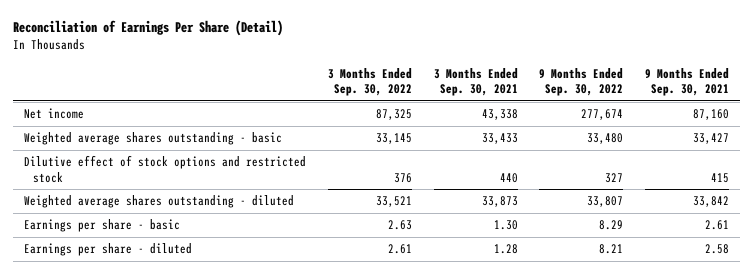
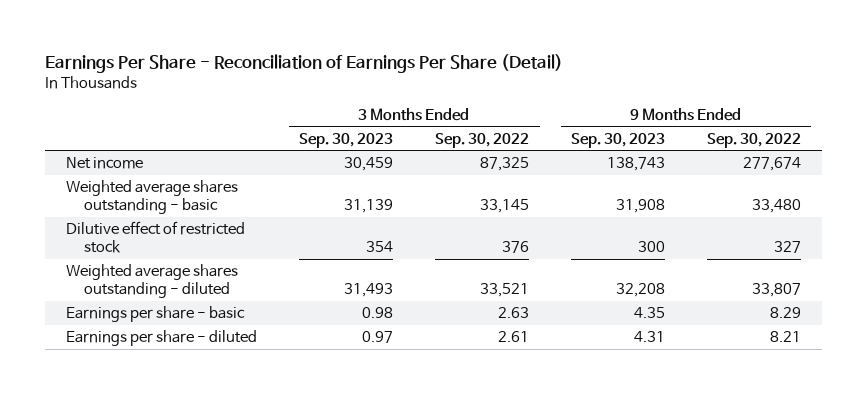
- Reconciliation of Earnings Per Share (Detail)
+ Earnings Per Share - Reconciliation of Earnings Per Share (Detail)
- | 3 Months Ended Sep. 30, 2022 | 3 Months Ended Sep. 30, 2021 | 9 Months Ended Sep. 30, 2022 | 9 Months Ended Sep. 30, 2021
+ | 3 Months Ended Sep. 30, 2023 | 3 Months Ended Sep. 30, 2022 | 9 Months Ended Sep. 30, 2023 | 9 Months Ended Sep. 30, 2022
- Dilutive effect of stock options and restricted stock | 376 | 440 | 327 | 415
+ Dilutive effect of restricted stock | 354 | 376 | 300 | 327

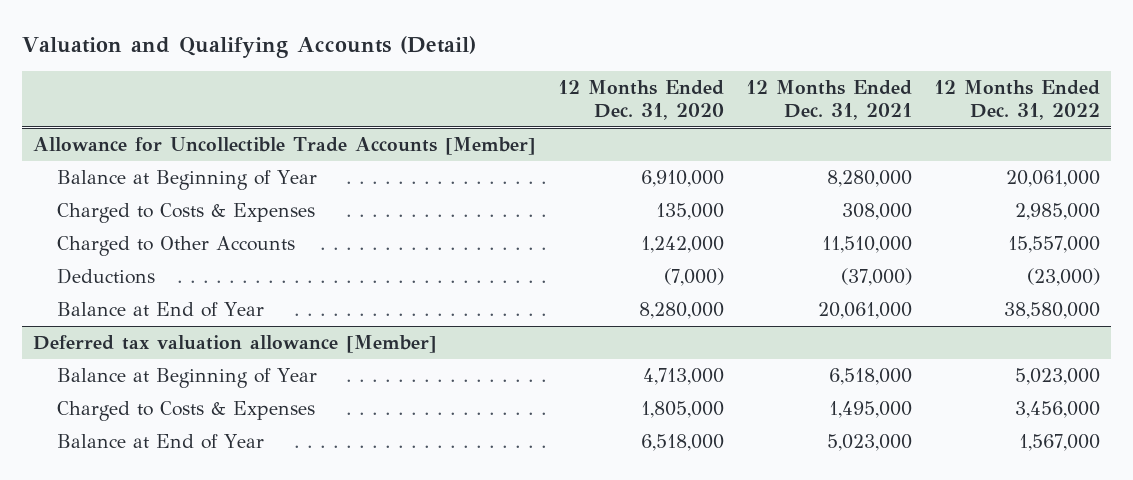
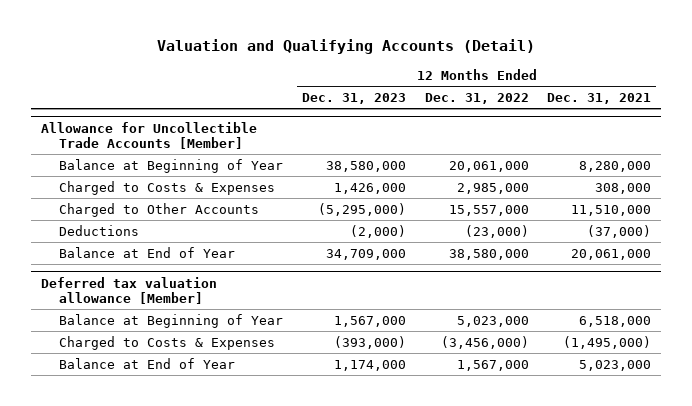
- | 12 Months Ended Dec. 31, 2020 | 12 Months Ended Dec. 31, 2021 | 12 Months Ended Dec. 31, 2022
+ | 12 Months Ended Dec. 31, 2023 | 12 Months Ended Dec. 31, 2022 | 12 Months Ended Dec. 31, 2021
@ Deferred tax valuation allowance [Member]
- Charged to Costs & Expenses | 1,805,000 | 1,495,000 | 3,456,000
+ Charged to Costs & Expenses | (393,000) | (3,456,000) | (1,495,000)

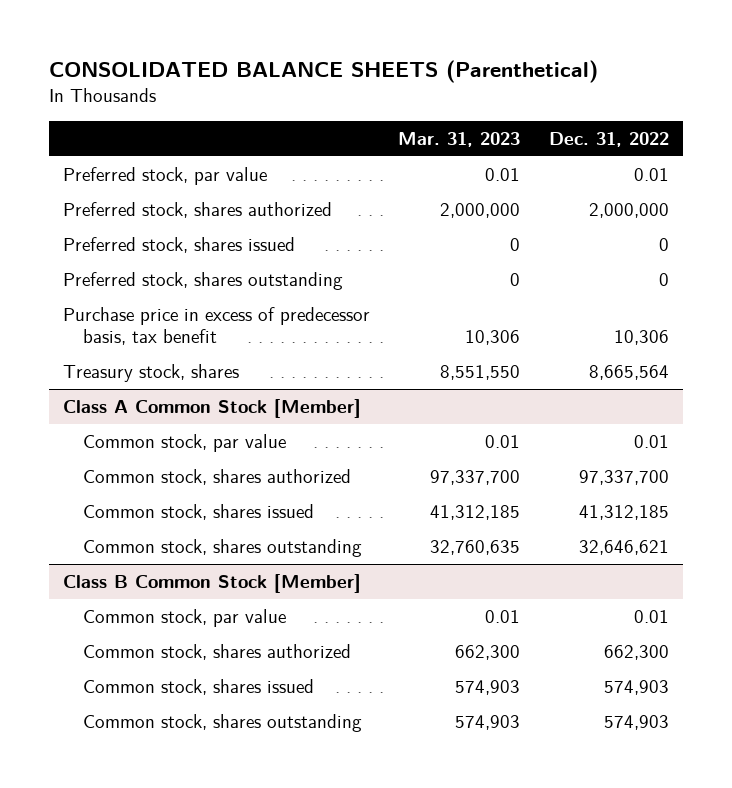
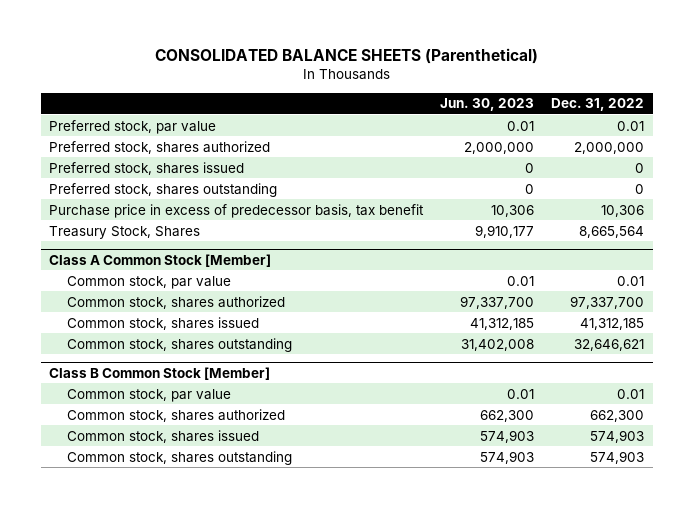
- | Mar. 31, 2023 | Dec. 31, 2022
+ | Jun. 30, 2023 | Dec. 31, 2022
- Treasury stock, shares | 8,551,550 | 8,665,564
+ Treasury Stock, Shares | 9,910,177 | 8,665,564

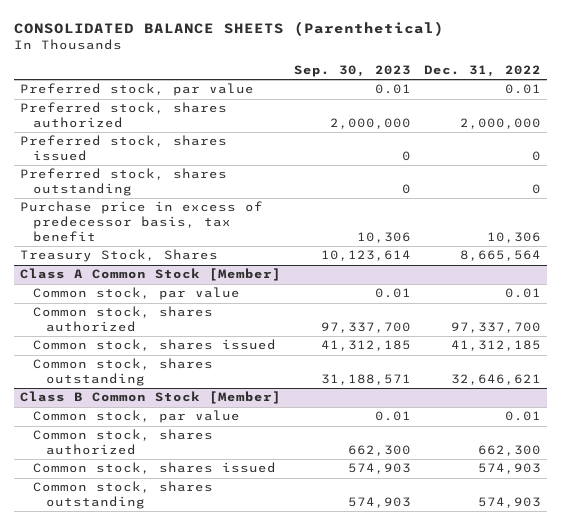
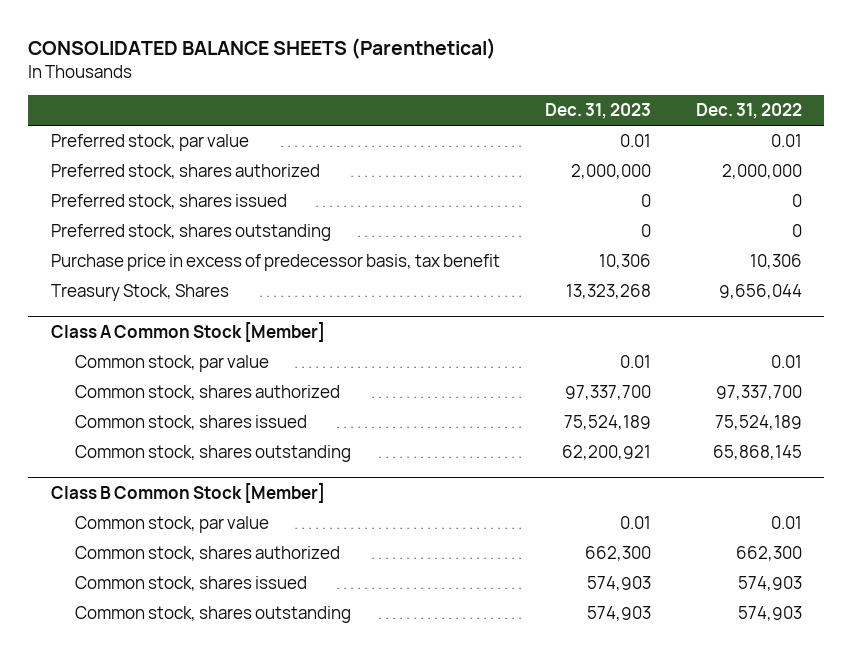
- | Sep. 30, 2023 | Dec. 31, 2022
+ | Dec. 31, 2023 | Dec. 31, 2022
- Treasury Stock, Shares | 10,123,614 | 8,665,564
+ Treasury Stock, Shares | 13,323,268 | 9,656,044
@ Class A Common Stock [Member]
- Common stock, shares issued | 41,312,185 | 41,312,185
- Common stock, shares outstanding | 31,188,571 | 32,646,621
+ Common stock, shares issued | 75,524,189 | 75,524,189
+ Common stock, shares outstanding | 62,200,921 | 65,868,145

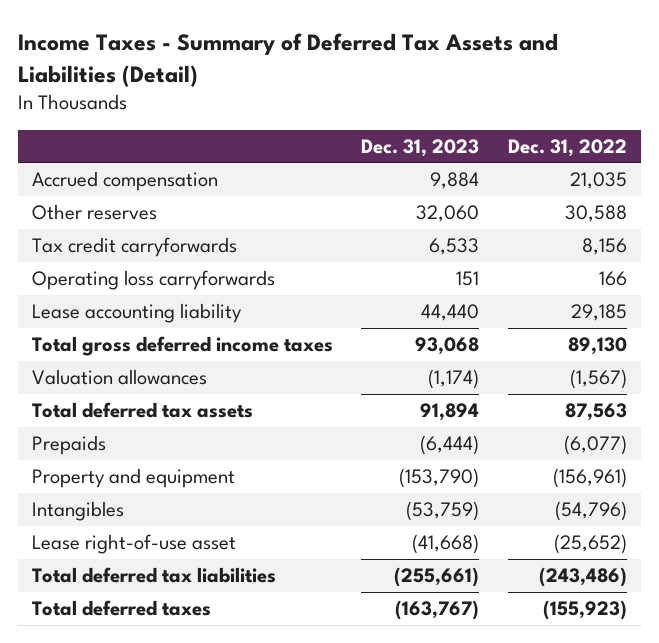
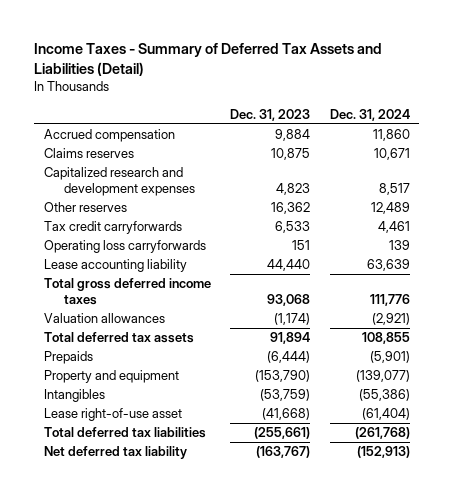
- | Dec. 31, 2023 | Dec. 31, 2022
+ | Dec. 31, 2023 | Dec. 31, 2024
- Other reserves | 32,060 | 30,588
+ Claims reserves | 10,875 | 10,671
+ Capitalized research and development expenses | 4,823 | 8,517
+ Other reserves | 16,362 | 12,489
- Total deferred taxes | (163,767) | (155,923)
+ Net deferred tax liability | (163,767) | (152,913)

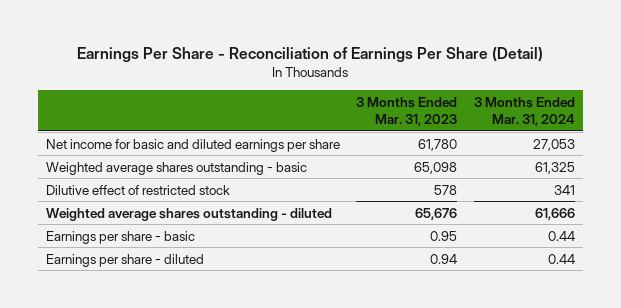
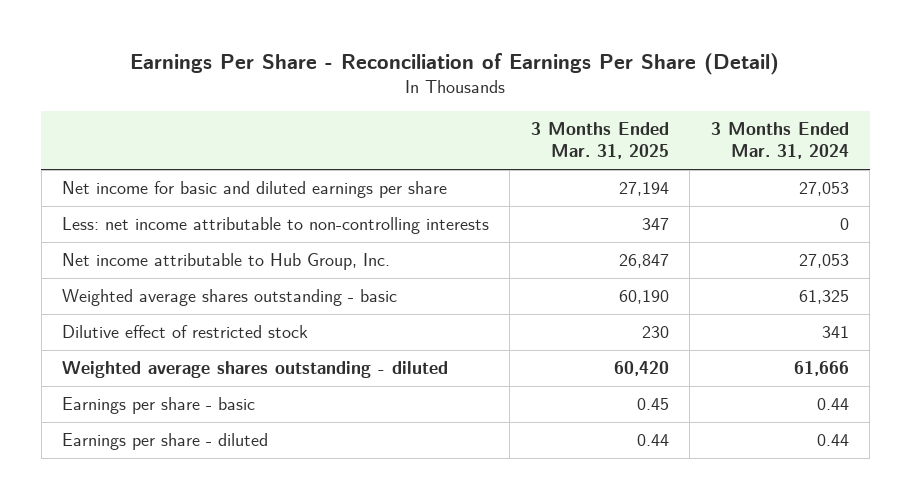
- | 3 Months Ended Mar. 31, 2023 | 3 Months Ended Mar. 31, 2024
+ | 3 Months Ended Mar. 31, 2025 | 3 Months Ended Mar. 31, 2024
+ Less: net income attributable to non-controlling interests | 347 | 0
+ Net income attributable to Hub Group, Inc. | 26,847 | 27,053

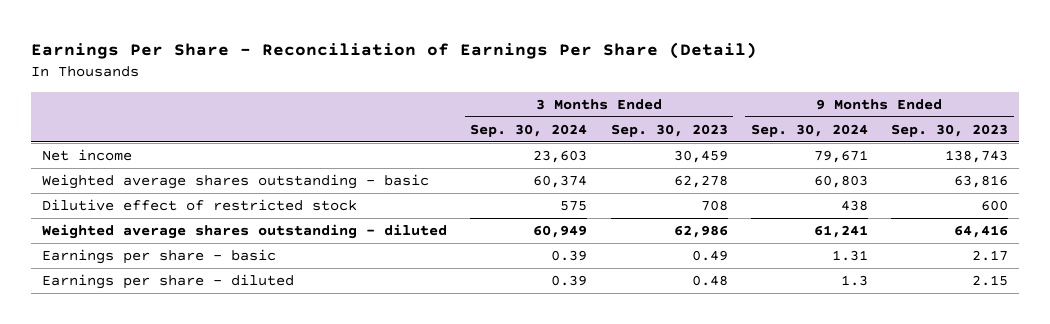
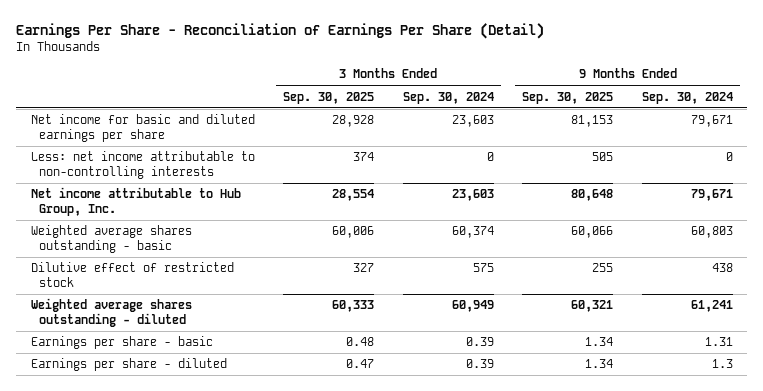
- | 3 Months Ended Sep. 30, 2024 | 3 Months Ended Sep. 30, 2023 | 9 Months Ended Sep. 30, 2024 | 9 Months Ended Sep. 30, 2023
+ | 3 Months Ended Sep. 30, 2025 | 3 Months Ended Sep. 30, 2024 | 9 Months Ended Sep. 30, 2025 | 9 Months Ended Sep. 30, 2024
- Net income | 23,603 | 30,459 | 79,671 | 138,743
+ Net income for basic and diluted earnings per share | 28,928 | 23,603 | 81,153 | 79,671
+ Less: net income attributable to non-controlling interests | 374 | 0 | 505 | 0
+ Net income attributable to Hub Group, Inc. | 28,554 | 23,603 | 80,648 | 79,671

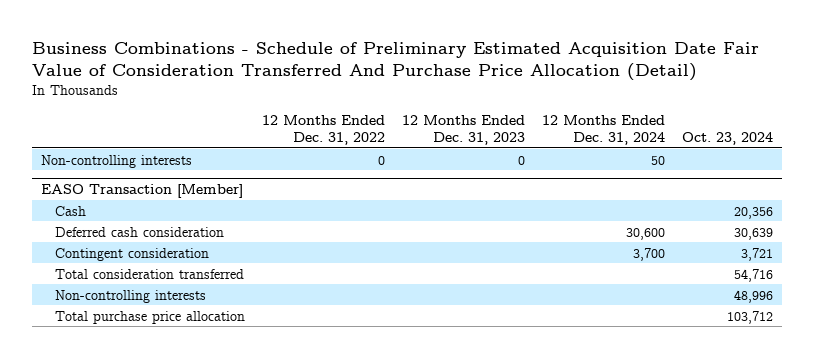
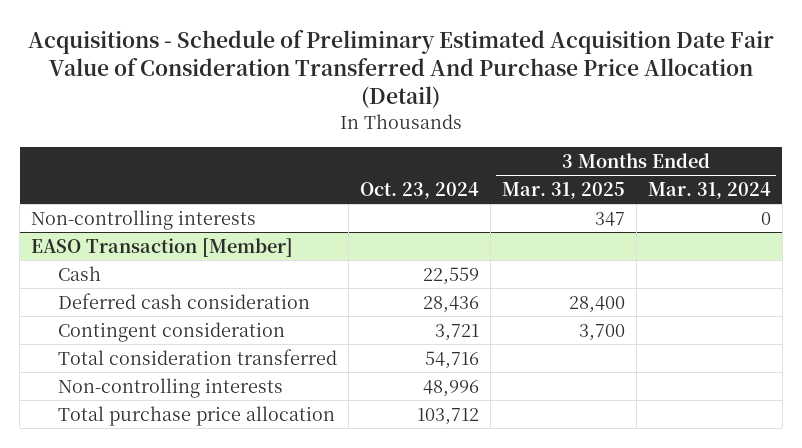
- Business Combinations - Schedule of Preliminary Estimated Acquisition Date Fair Value of Consideration Transferred And Purchase Price Allocation (Detail)
+ Acquisitions - Schedule of Preliminary Estimated Acquisition Date Fair Value of Consideration Transferred And Purchase Price Allocation (Detail)
- | 12 Months Ended Dec. 31, 2022 | 12 Months Ended Dec. 31, 2023 | 12 Months Ended Dec. 31, 2024 | Oct. 23, 2024
+ | Oct. 23, 2024 | 3 Months Ended Mar. 31, 2025 | 3 Months Ended Mar. 31, 2024
@ EASO Transaction [Member]
- Cash | | | | 20,356
- Deferred cash consideration | | | 30,600 | 30,639
+ Cash | 22,559 | |
+ Deferred cash consideration | 28,436 | 28,400 |

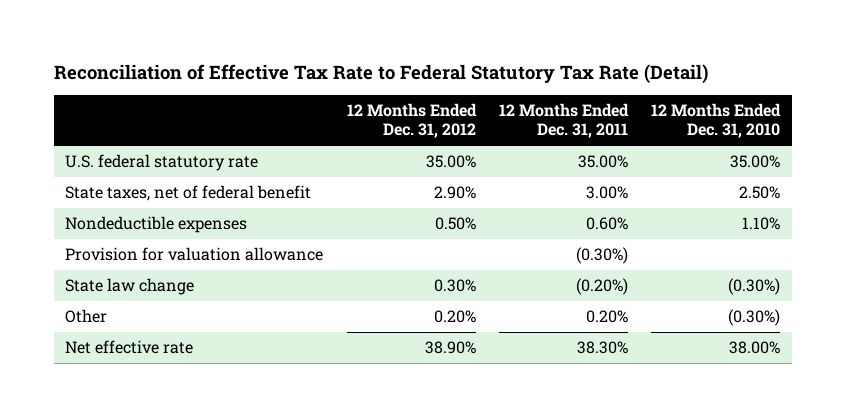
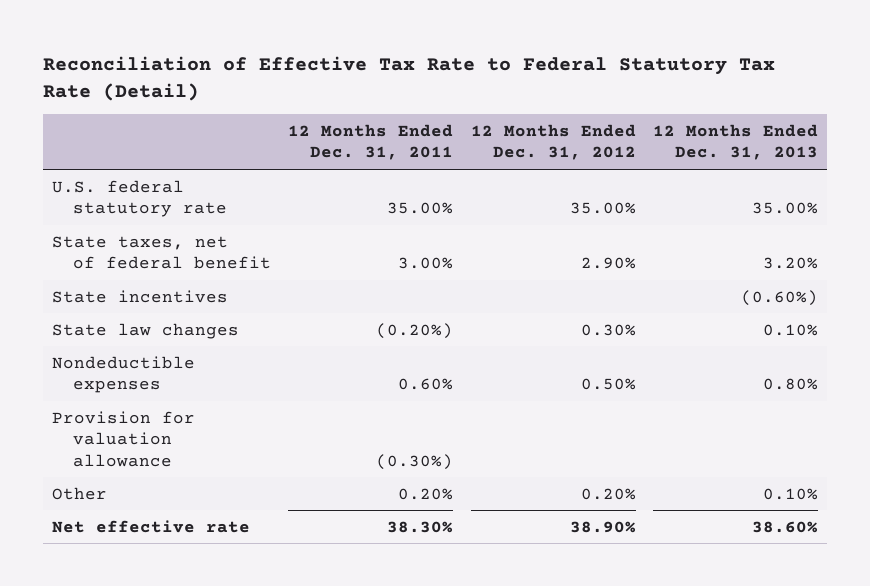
- | 12 Months Ended Dec. 31, 2012 | 12 Months Ended Dec. 31, 2011 | 12 Months Ended Dec. 31, 2010
+ | 12 Months Ended Dec. 31, 2011 | 12 Months Ended Dec. 31, 2012 | 12 Months Ended Dec. 31, 2013
+ State incentives | | | (0.60%)
+ State law changes | (0.20%) | 0.30% | 0.10%
- State law change | 0.30% | (0.20%) | (0.30%)

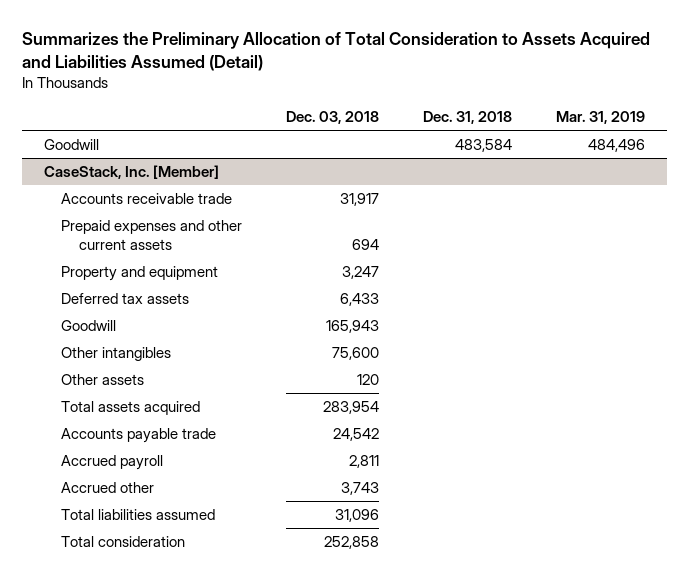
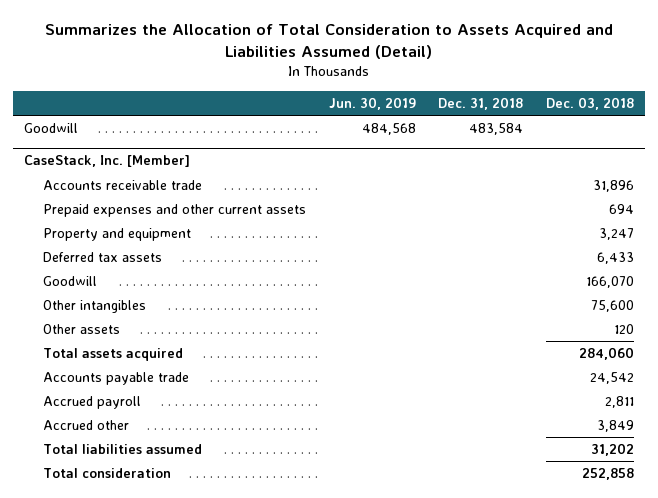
- Summarizes the Preliminary Allocation of Total Consideration to Assets Acquired and Liabilities Assumed (Detail)
+ Summarizes the Allocation of Total Consideration to Assets Acquired and Liabilities Assumed (Detail)
- | Dec. 03, 2018 | Dec. 31, 2018 | Mar. 31, 2019
+ | Jun. 30, 2019 | Dec. 31, 2018 | Dec. 03, 2018
@ CaseStack, Inc. [Member]
- Accounts receivable trade | 31,917 | |
+ Accounts receivable trade | | | 31,896
- Goodwill | 165,943 | |
+ Goodwill | | | 166,070
- Total assets acquired | 283,954 | |
+ Total assets acquired | | | 284,060
- Accrued other | 3,743 | |
- Total liabilities assumed | 31,096 | |
+ Accrued other | | | 3,849
+ Total liabilities assumed | | | 31,202

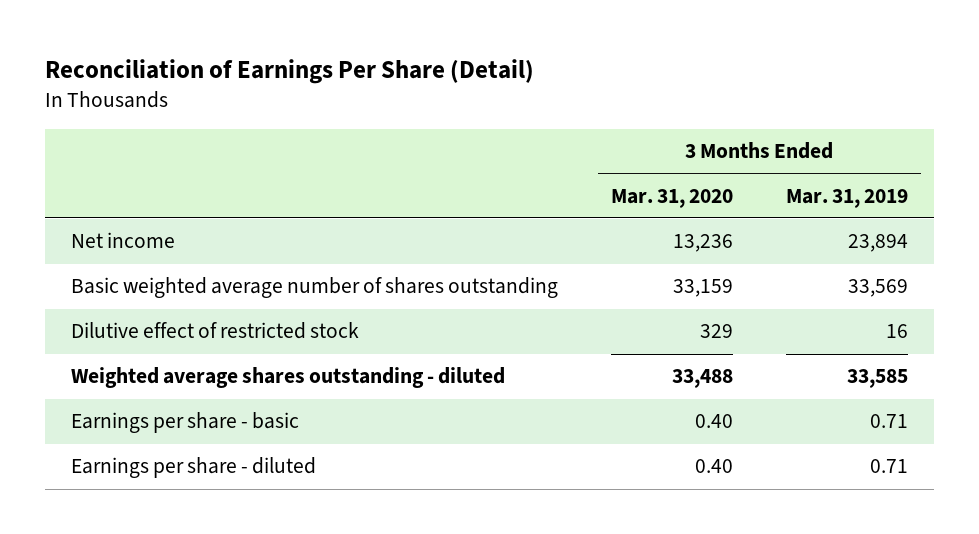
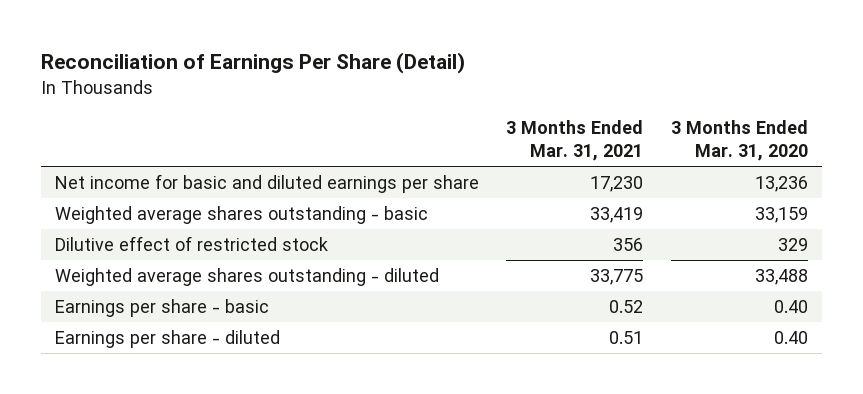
- | 3 Months Ended Mar. 31, 2020 | 3 Months Ended Mar. 31, 2019
+ | 3 Months Ended Mar. 31, 2021 | 3 Months Ended Mar. 31, 2020
- Net income | 13,236 | 23,894
- Basic weighted average number of shares outstanding | 33,159 | 33,569
+ Net income for basic and diluted earnings per share | 17,230 | 13,236
+ Weighted average shares outstanding - basic | 33,419 | 33,159

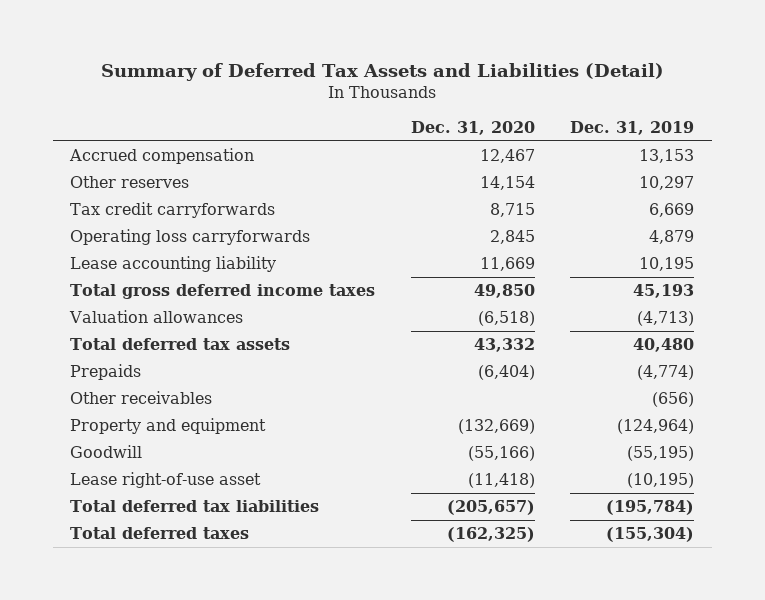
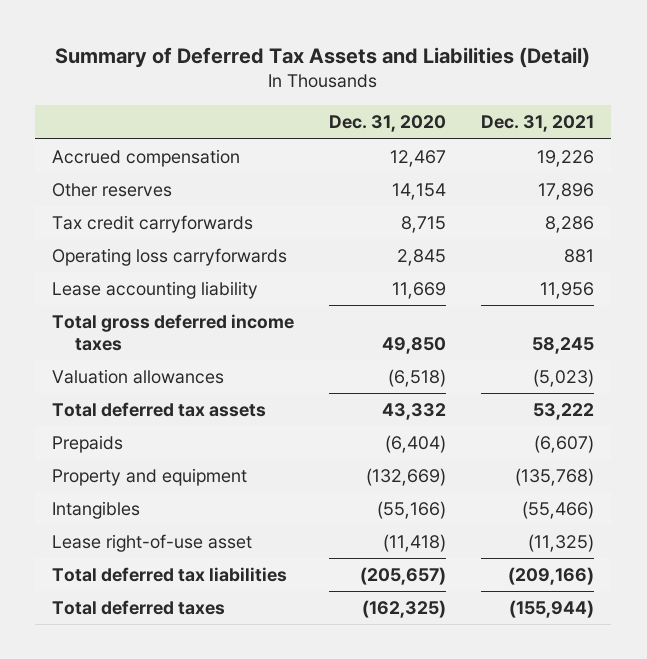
- | Dec. 31, 2020 | Dec. 31, 2019
+ | Dec. 31, 2020 | Dec. 31, 2021
- Other receivables | | (656)
- Goodwill | (55,166) | (55,195)
+ Intangibles | (55,166) | (55,466)

